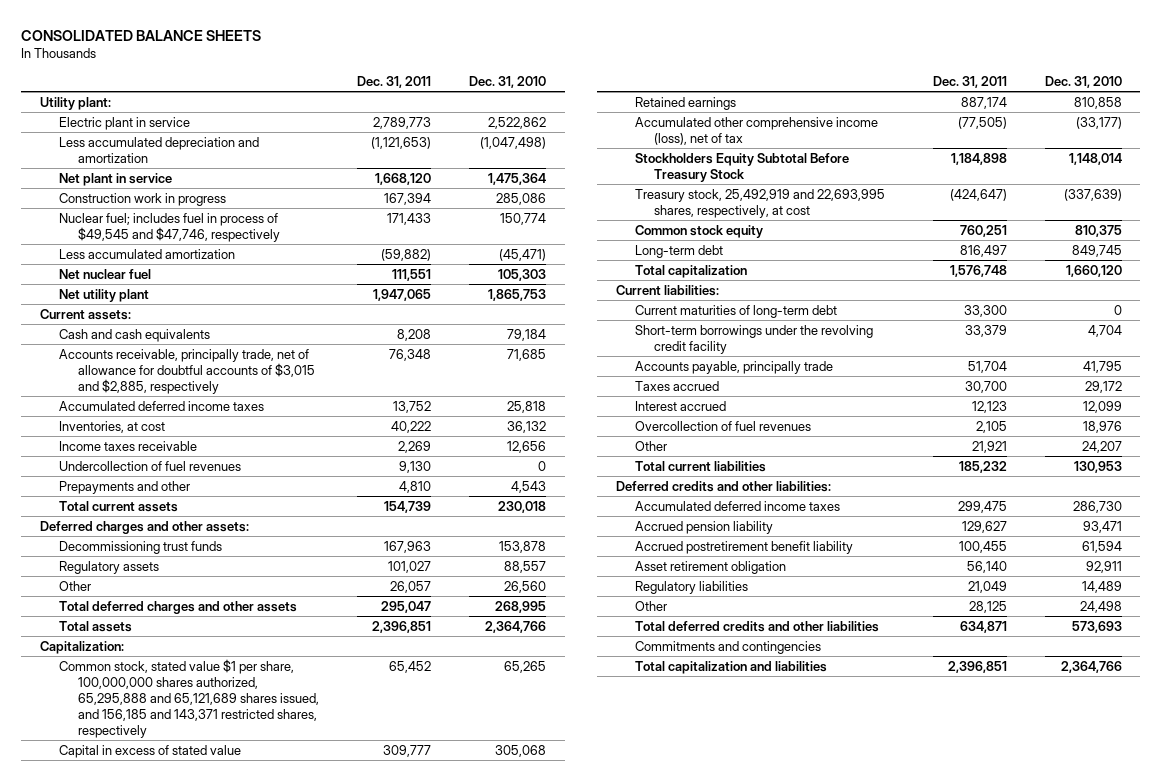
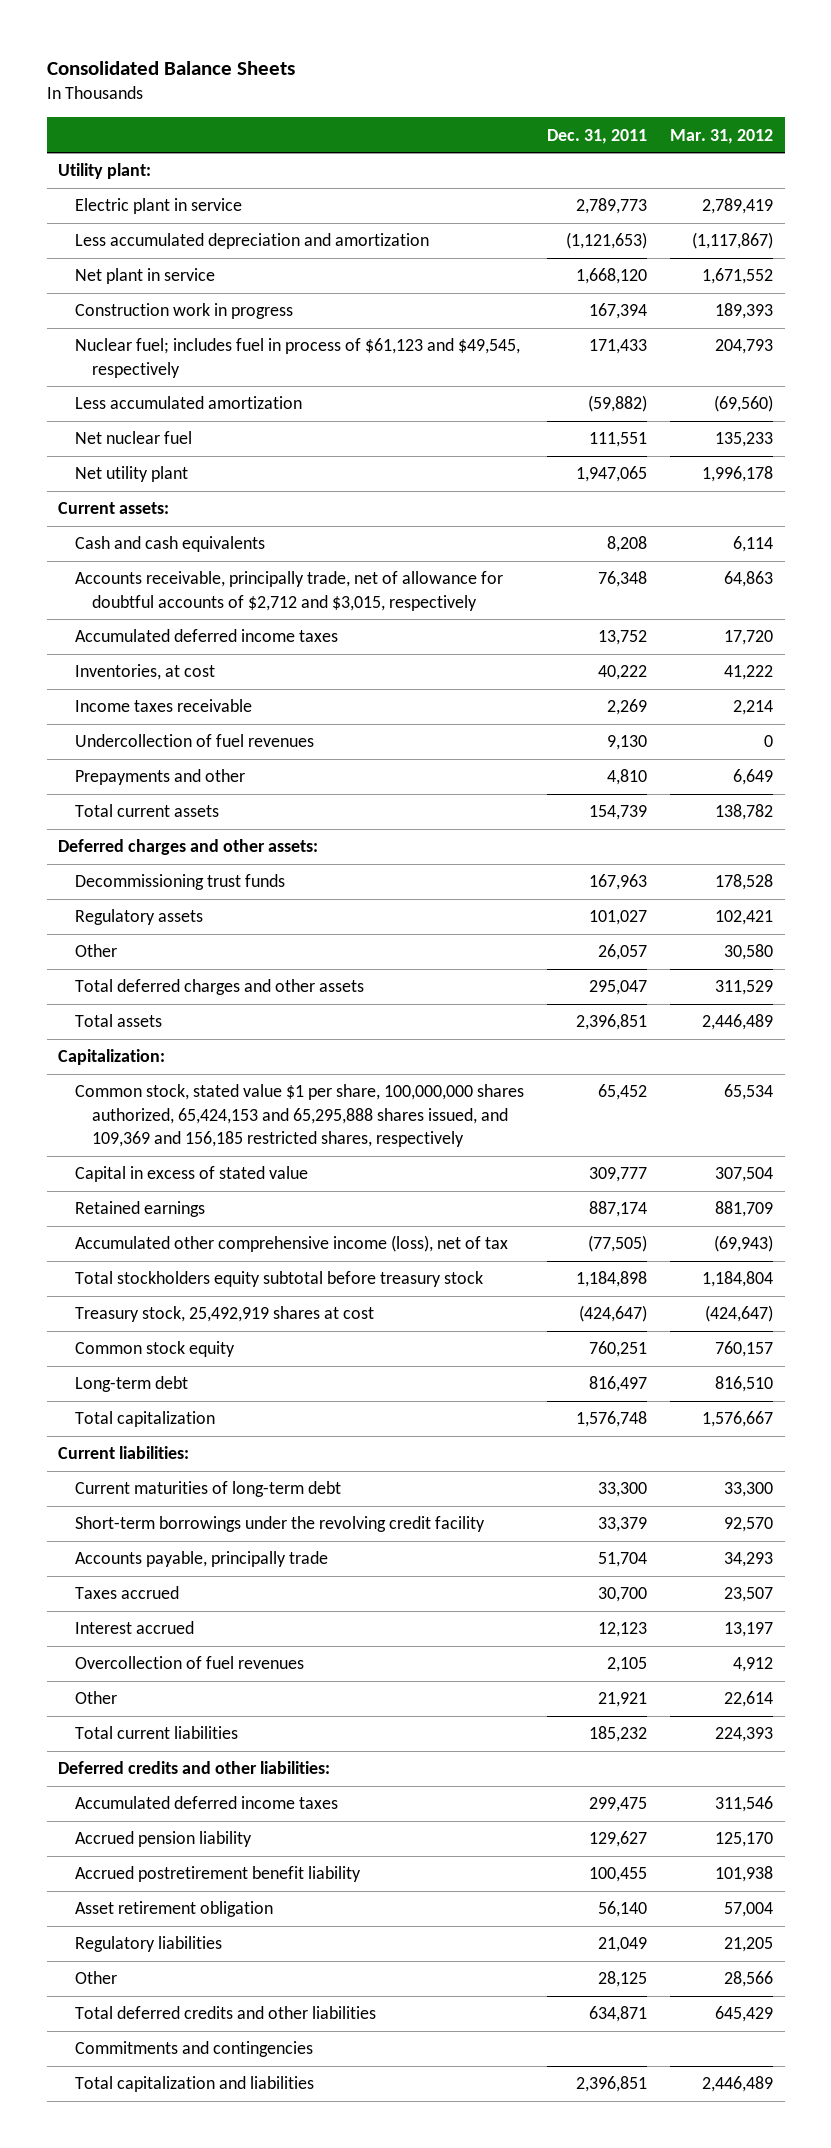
- CONSOLIDATED BALANCE SHEETS
+ Consolidated Balance Sheets
- | Dec. 31, 2011 | Dec. 31, 2010
+ | Dec. 31, 2011 | Mar. 31, 2012
- Nuclear fuel; includes fuel in process of $49,545 and $47,746, respectively | 171,433 | 150,774
+ Nuclear fuel; includes fuel in process of $61,123 and $49,545, respectively | 171,433 | 204,793
- Accounts receivable, principally trade, net of allowance for doubtful accounts of $3,015 and $2,885, respectively | 76,348 | 71,685
+ Accounts receivable, principally trade, net of allowance for doubtful accounts of $2,712 and $3,015, respectively | 76,348 | 64,863
- Common stock, stated value $1 per share, 100,000,000 shares authorized, 65,295,888 and 65,121,689 shares issued, and 156,185 and 143,371 restricted shares, respectively | 65,452 | 65,265
+ Common stock, stated value $1 per share, 100,000,000 shares authorized, 65,424,153 and 65,295,888 shares issued, and 109,369 and 156,185 restricted shares, respectively | 65,452 | 65,534
- Stockholders Equity Subtotal Before Treasury Stock | 1,184,898 | 1,148,014
- Treasury stock, 25,492,919 and 22,693,995 shares, respectively, at cost | (424,647) | (337,639)
+ Total stockholders equity subtotal before treasury stock | 1,184,898 | 1,184,804
+ Treasury stock, 25,492,919 shares at cost | (424,647) | (424,647)

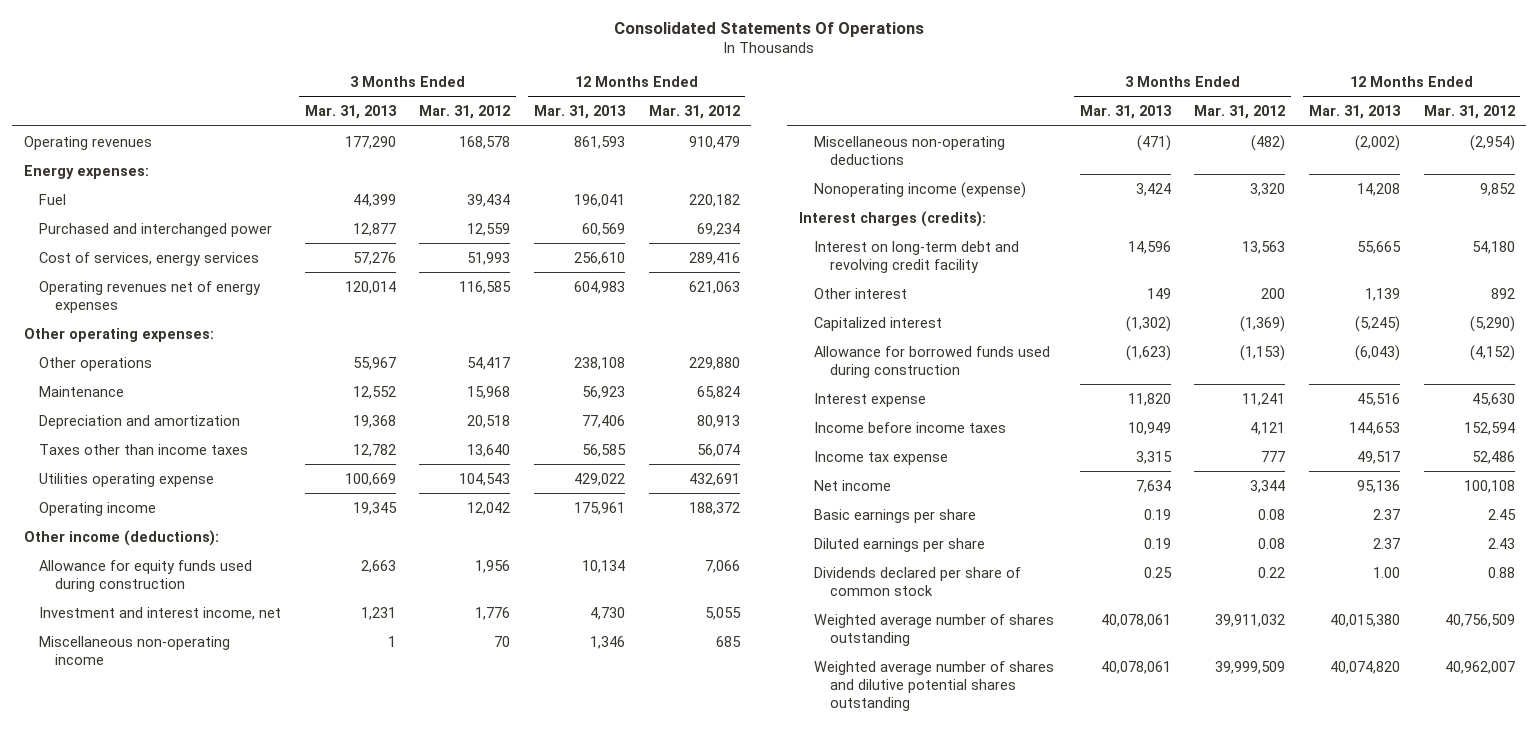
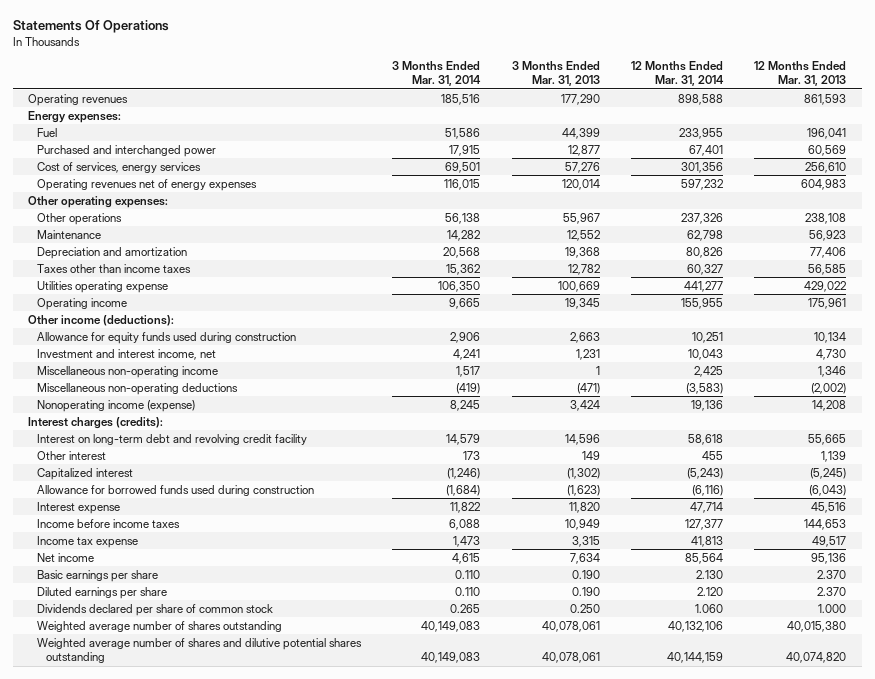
- Consolidated Statements Of Operations
+ Statements Of Operations
- | 3 Months Ended Mar. 31, 2013 | 3 Months Ended Mar. 31, 2012 | 12 Months Ended Mar. 31, 2013 | 12 Months Ended Mar. 31, 2012
+ | 3 Months Ended Mar. 31, 2014 | 3 Months Ended Mar. 31, 2013 | 12 Months Ended Mar. 31, 2014 | 12 Months Ended Mar. 31, 2013
- Basic earnings per share | 0.19 | 0.08 | 2.37 | 2.45
- Diluted earnings per share | 0.19 | 0.08 | 2.37 | 2.43
- Dividends declared per share of common stock | 0.25 | 0.22 | 1.00 | 0.88
+ Basic earnings per share | 0.110 | 0.190 | 2.130 | 2.370
+ Diluted earnings per share | 0.110 | 0.190 | 2.120 | 2.370
+ Dividends declared per share of common stock | 0.265 | 0.250 | 1.060 | 1.000

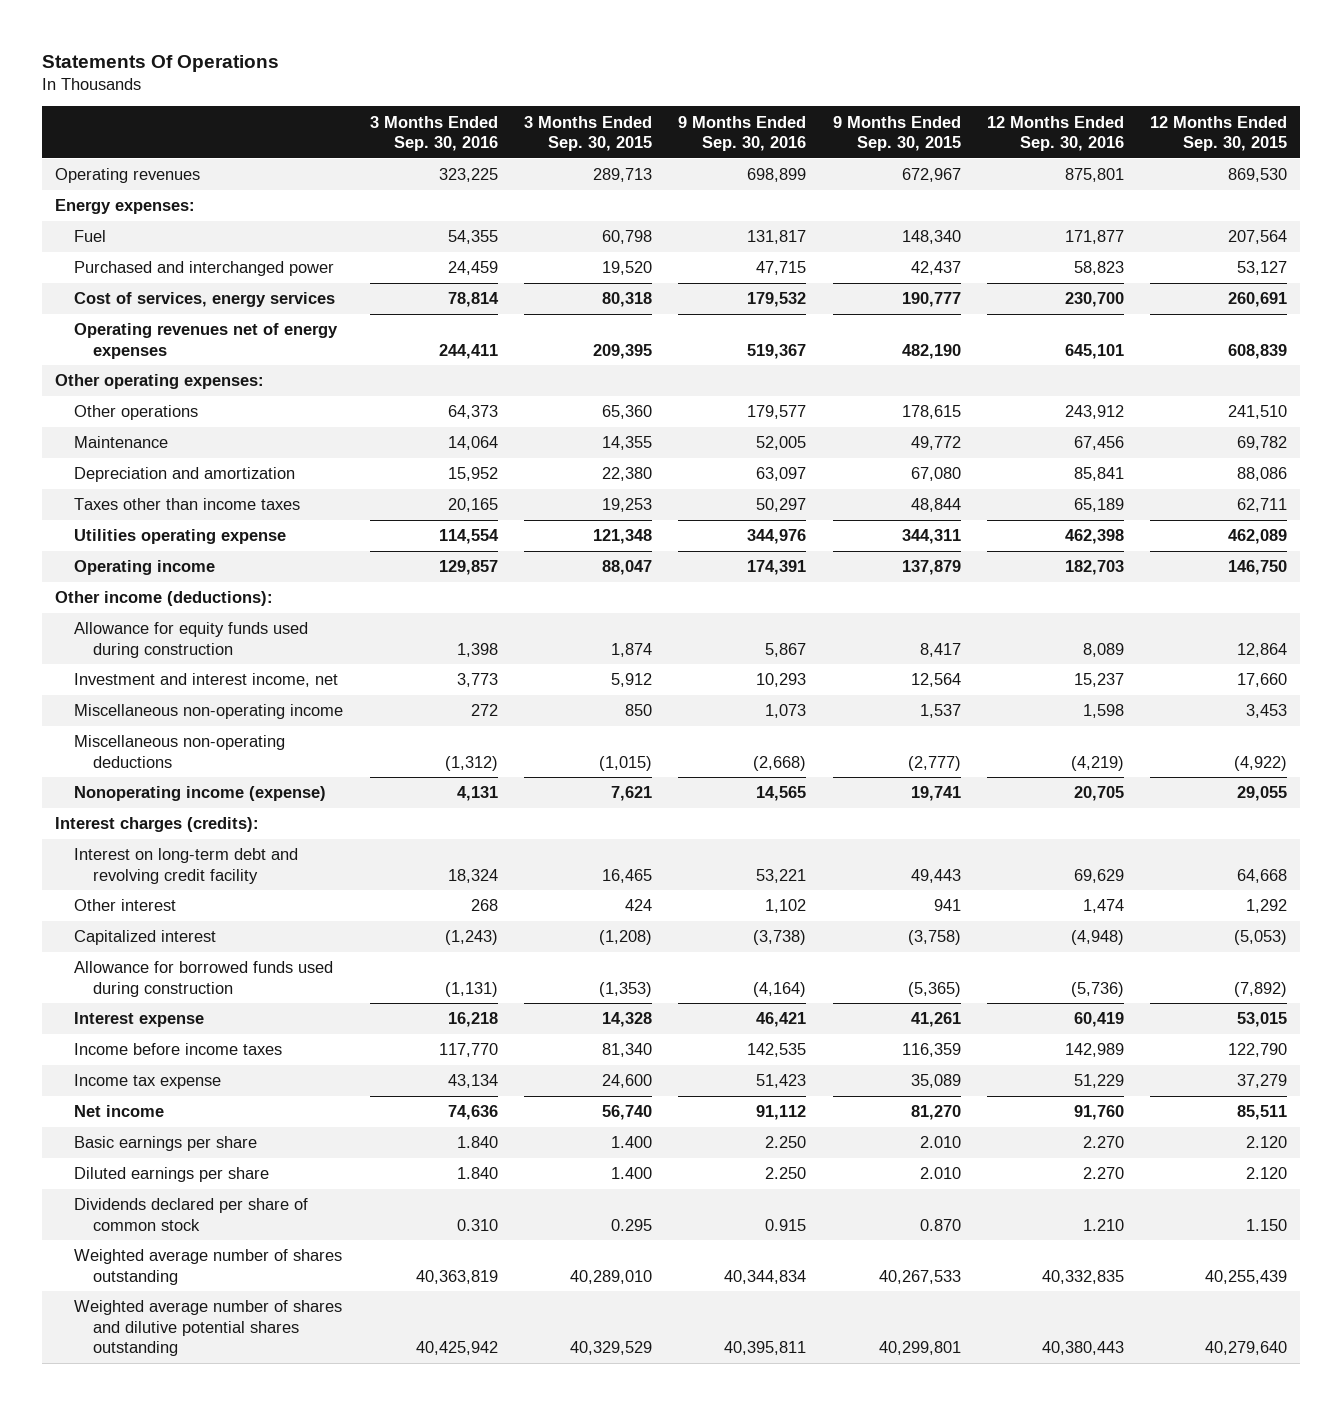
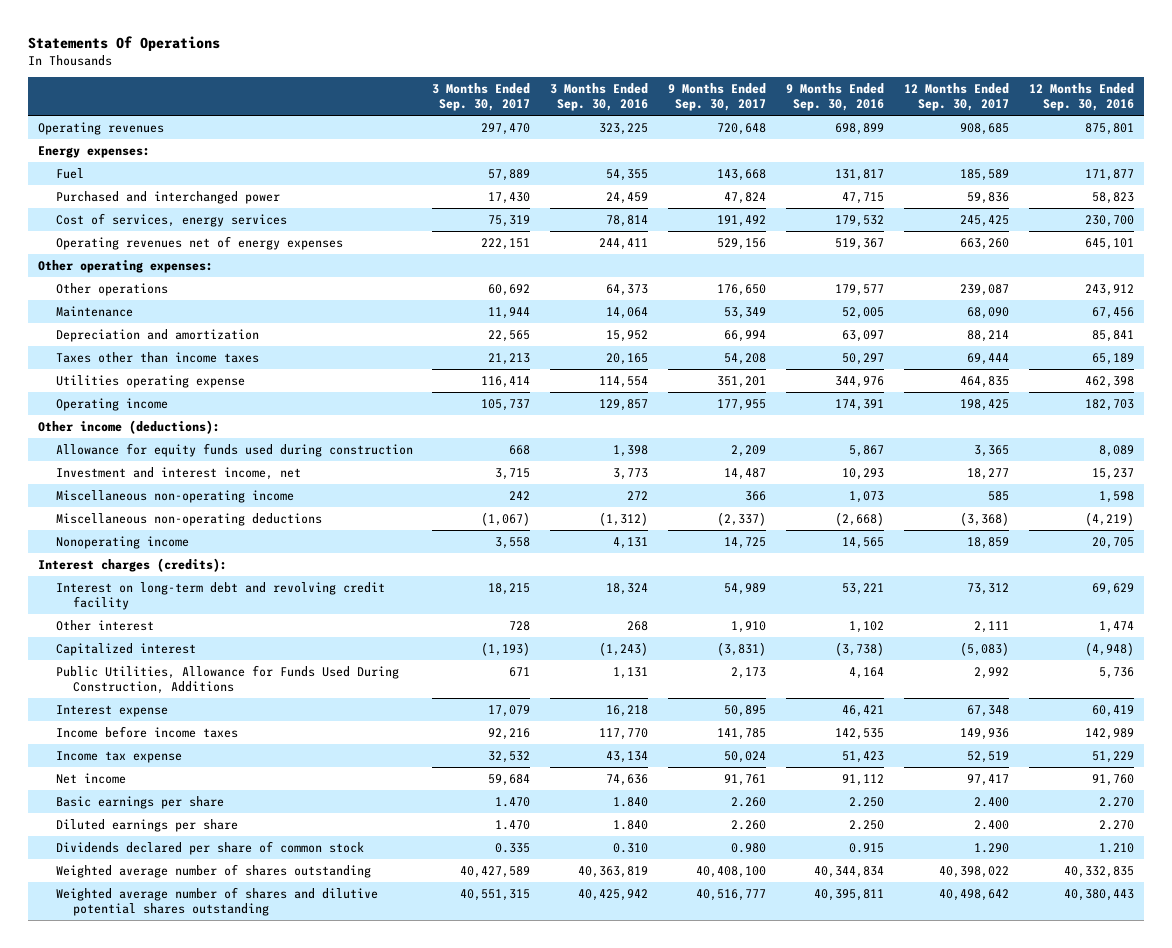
- | 3 Months Ended Sep. 30, 2016 | 3 Months Ended Sep. 30, 2015 | 9 Months Ended Sep. 30, 2016 | 9 Months Ended Sep. 30, 2015 | 12 Months Ended Sep. 30, 2016 | 12 Months Ended Sep. 30, 2015
+ | 3 Months Ended Sep. 30, 2017 | 3 Months Ended Sep. 30, 2016 | 9 Months Ended Sep. 30, 2017 | 9 Months Ended Sep. 30, 2016 | 12 Months Ended Sep. 30, 2017 | 12 Months Ended Sep. 30, 2016
- Nonoperating income (expense) | 4,131 | 7,621 | 14,565 | 19,741 | 20,705 | 29,055
+ Nonoperating income | 3,558 | 4,131 | 14,725 | 14,565 | 18,859 | 20,705
- Allowance for borrowed funds used during construction | (1,131) | (1,353) | (4,164) | (5,365) | (5,736) | (7,892)
+ Public Utilities, Allowance for Funds Used During Construction, Additions | 671 | 1,131 | 2,173 | 4,164 | 2,992 | 5,736

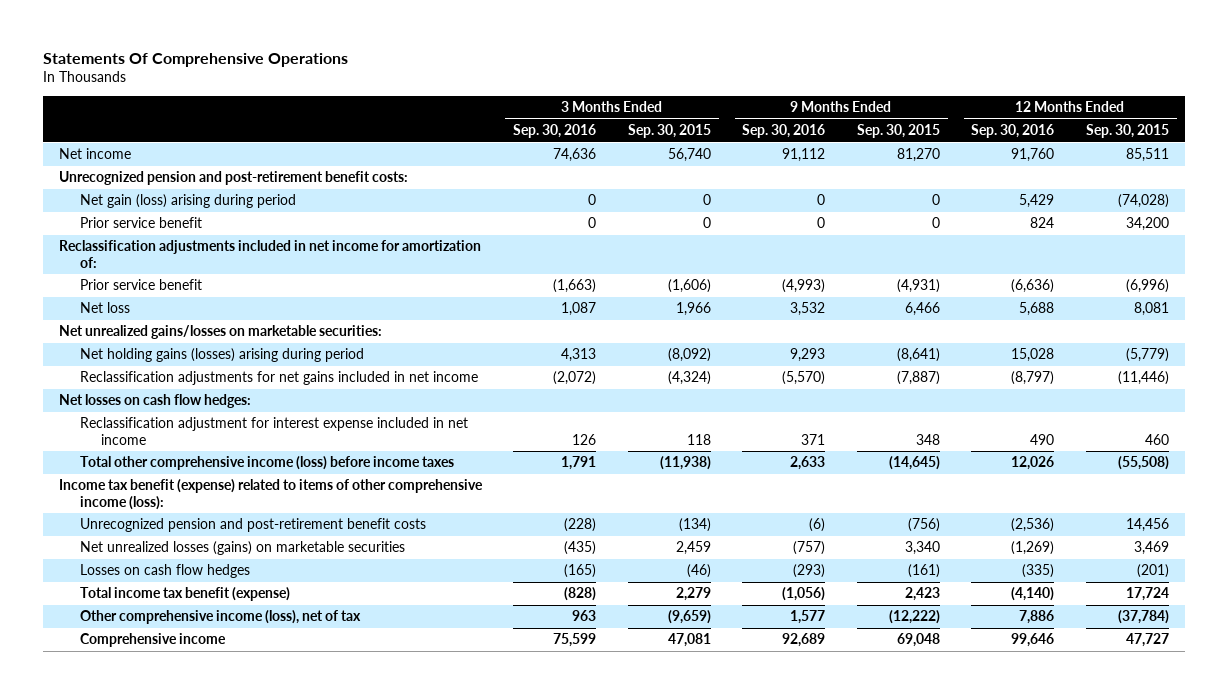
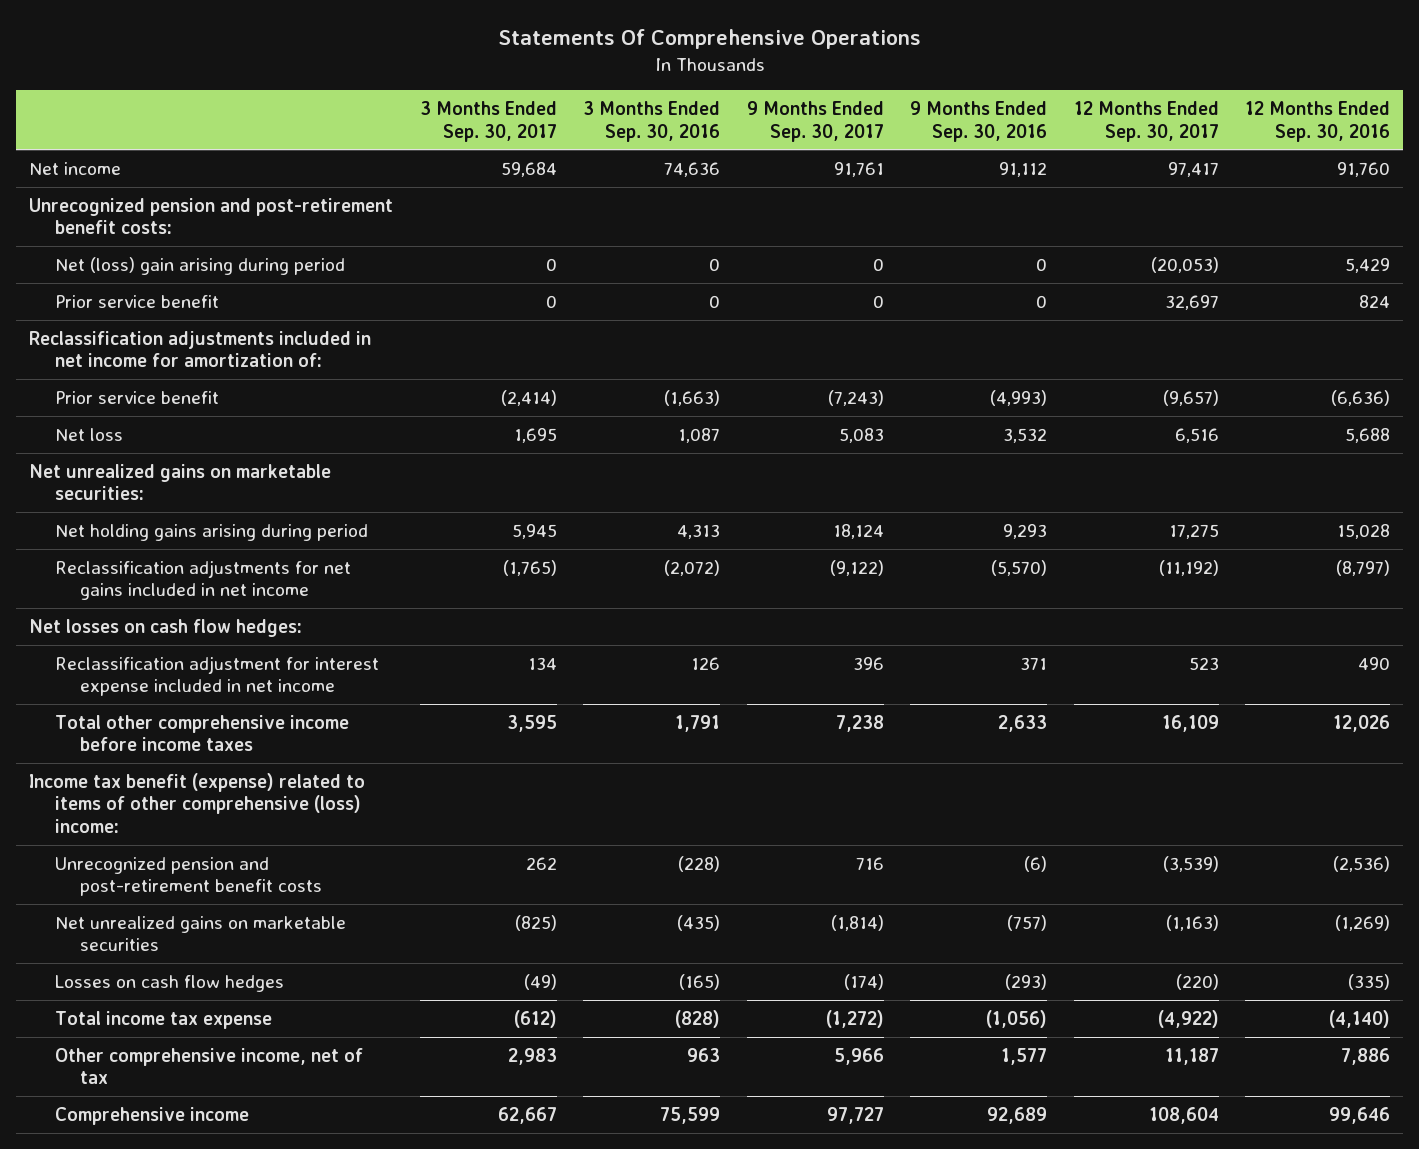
- | 3 Months Ended Sep. 30, 2016 | 3 Months Ended Sep. 30, 2015 | 9 Months Ended Sep. 30, 2016 | 9 Months Ended Sep. 30, 2015 | 12 Months Ended Sep. 30, 2016 | 12 Months Ended Sep. 30, 2015
+ | 3 Months Ended Sep. 30, 2017 | 3 Months Ended Sep. 30, 2016 | 9 Months Ended Sep. 30, 2017 | 9 Months Ended Sep. 30, 2016 | 12 Months Ended Sep. 30, 2017 | 12 Months Ended Sep. 30, 2016
- Net gain (loss) arising during period | 0 | 0 | 0 | 0 | 5,429 | (74,028)
+ Net (loss) gain arising during period | 0 | 0 | 0 | 0 | (20,053) | 5,429
- Net unrealized gains/losses on marketable securities:
- Net holding gains (losses) arising during period | 4,313 | (8,092) | 9,293 | (8,641) | 15,028 | (5,779)
+ Net unrealized gains on marketable securities:
+ Net holding gains arising during period | 5,945 | 4,313 | 18,124 | 9,293 | 17,275 | 15,028
- Total other comprehensive income (loss) before income taxes | 1,791 | (11,938) | 2,633 | (14,645) | 12,026 | (55,508)
- Income tax benefit (expense) related to items of other comprehensive income (loss):
+ Total other comprehensive income before income taxes | 3,595 | 1,791 | 7,238 | 2,633 | 16,109 | 12,026
+ Income tax benefit (expense) related to items of other comprehensive (loss) income:
- Net unrealized losses (gains) on marketable securities | (435) | 2,459 | (757) | 3,340 | (1,269) | 3,469
+ Net unrealized gains on marketable securities | (825) | (435) | (1,814) | (757) | (1,163) | (1,269)
- Total income tax benefit (expense) | (828) | 2,279 | (1,056) | 2,423 | (4,140) | 17,724
- Other comprehensive income (loss), net of tax | 963 | (9,659) | 1,577 | (12,222) | 7,886 | (37,784)
+ Total income tax expense | (612) | (828) | (1,272) | (1,056) | (4,922) | (4,140)
+ Other comprehensive income, net of tax | 2,983 | 963 | 5,966 | 1,577 | 11,187 | 7,886

